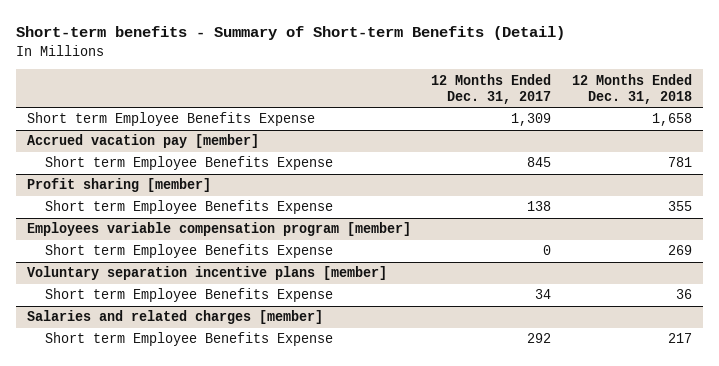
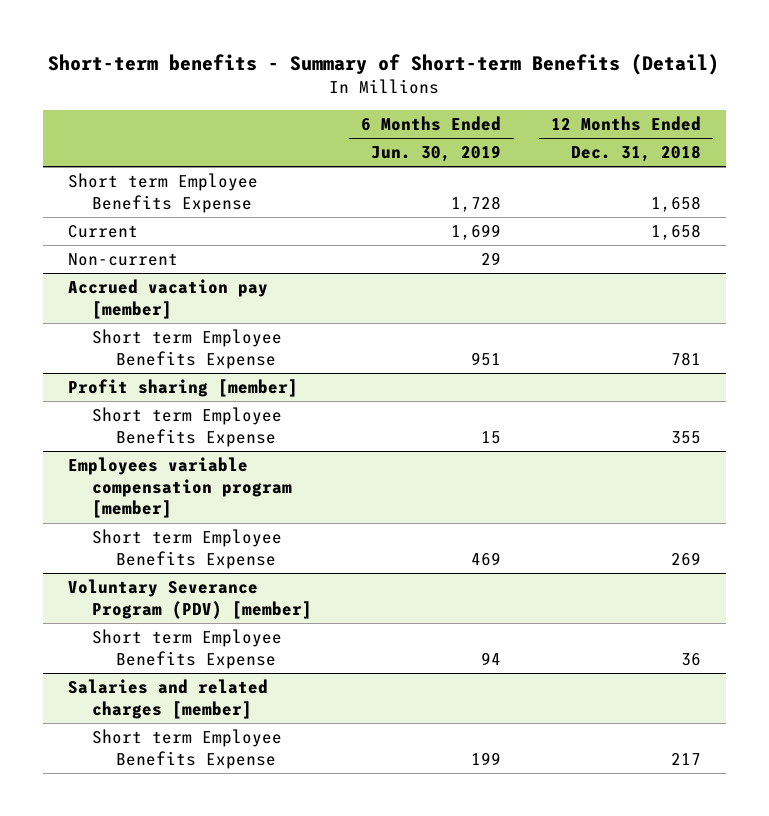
- | 12 Months Ended Dec. 31, 2017 | 12 Months Ended Dec. 31, 2018
+ | 6 Months Ended Jun. 30, 2019 | 12 Months Ended Dec. 31, 2018
+ Current | 1,699 | 1,658
+ Non-current | 29 |
- Voluntary separation incentive plans [member]
+ Voluntary Severance Program (PDV) [member]

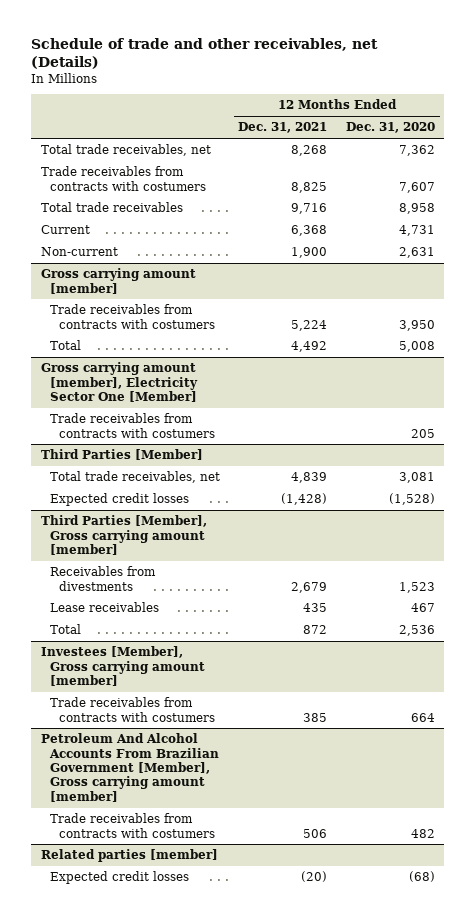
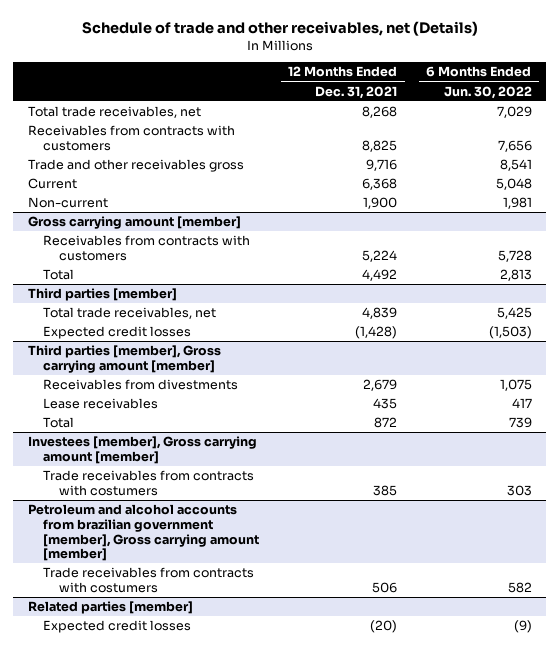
- | 12 Months Ended Dec. 31, 2021 | 12 Months Ended Dec. 31, 2020
+ | 12 Months Ended Dec. 31, 2021 | 6 Months Ended Jun. 30, 2022
- Trade receivables from contracts with costumers | 8,825 | 7,607
- Total trade receivables | 9,716 | 8,958
+ Receivables from contracts with customers | 8,825 | 7,656
+ Trade and other receivables gross | 9,716 | 8,541
@ Gross carrying amount [member]
- Trade receivables from contracts with costumers | 5,224 | 3,950
+ Receivables from contracts with customers | 5,224 | 5,728
- Gross carrying amount [member], Electricity Sector One [Member]
- Trade receivables from contracts with costumers | | 205
- Third Parties [Member]
+ Third parties [member]
- Third Parties [Member], Gross carrying amount [member]
+ Third parties [member], Gross carrying amount [member]
- Investees [Member], Gross carrying amount [member]
+ Investees [member], Gross carrying amount [member]
- Petroleum And Alcohol Accounts From Brazilian Government [Member], Gross carrying amount [member]
+ Petroleum and alcohol accounts from brazilian government [member], Gross carrying amount [member]

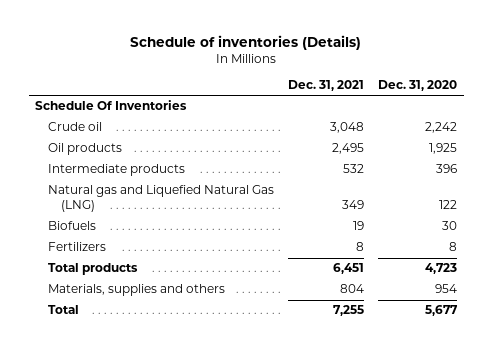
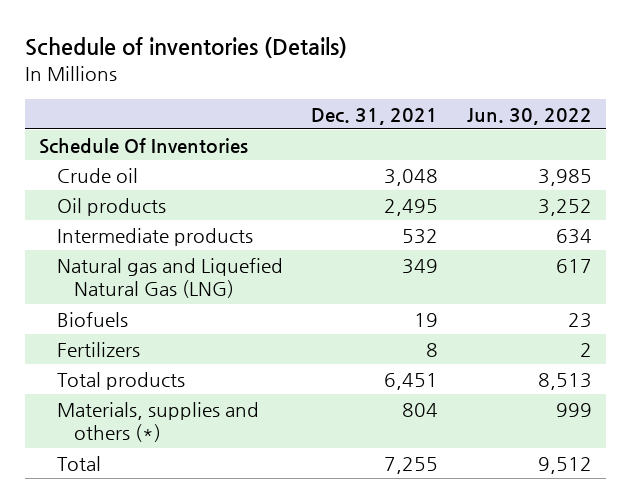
- | Dec. 31, 2021 | Dec. 31, 2020
+ | Dec. 31, 2021 | Jun. 30, 2022
- Materials, supplies and others | 804 | 954
+ Materials, supplies and others (*) | 804 | 999

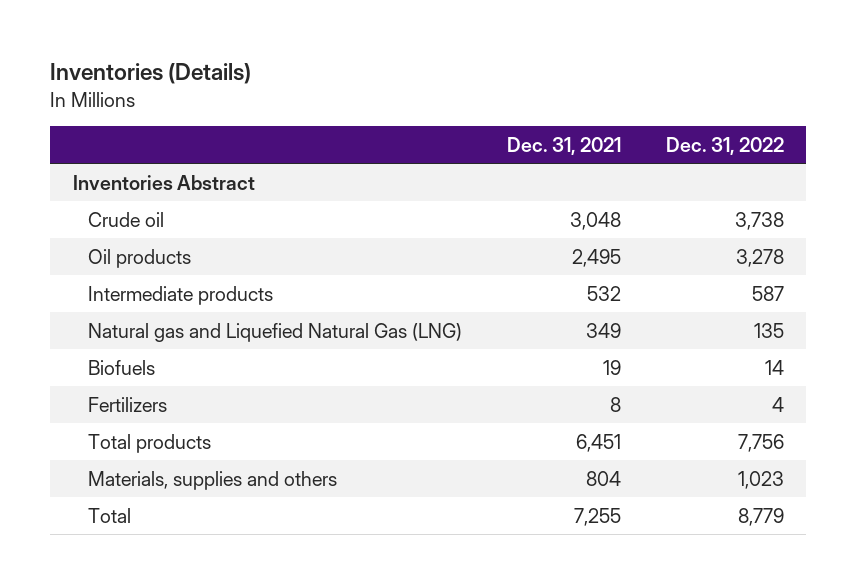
- Schedule of inventories (Details)
+ Inventories (Details)
- | Dec. 31, 2021 | Jun. 30, 2022
+ | Dec. 31, 2021 | Dec. 31, 2022
- Schedule Of Inventories
+ Inventories Abstract
- Materials, supplies and others (*) | 804 | 999
+ Materials, supplies and others | 804 | 1,023

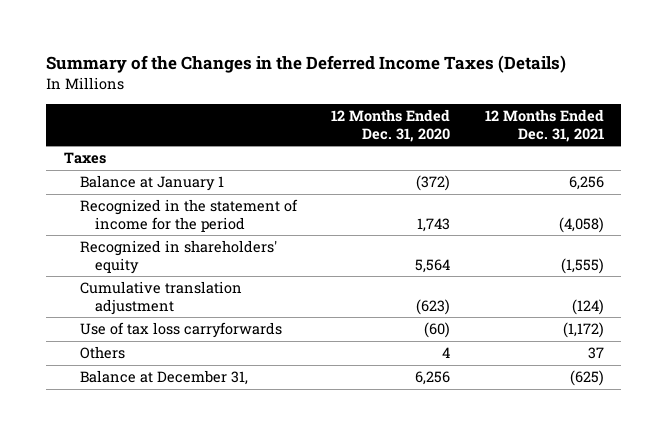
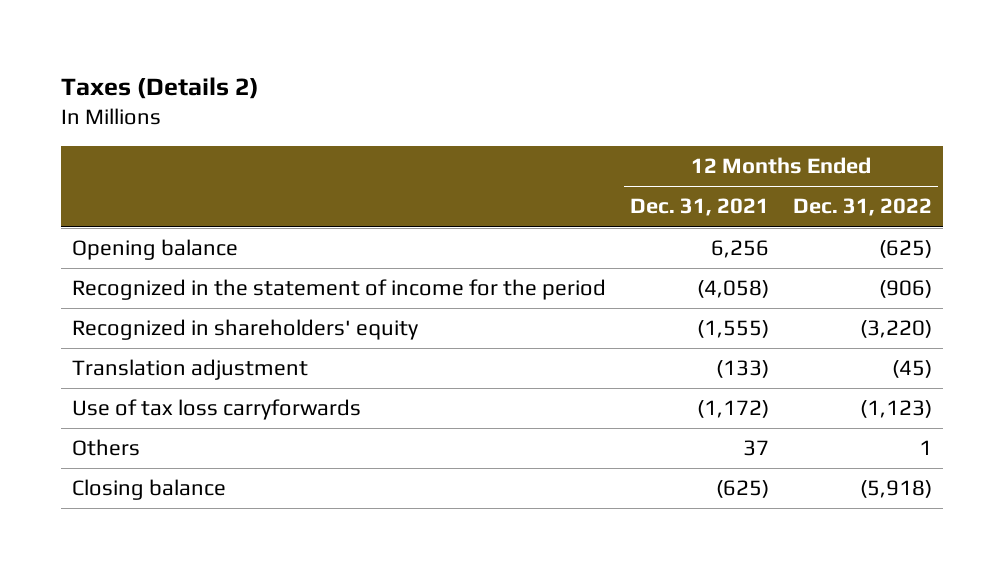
- Summary of the Changes in the Deferred Income Taxes (Details)
+ Taxes (Details 2)
- | 12 Months Ended Dec. 31, 2020 | 12 Months Ended Dec. 31, 2021
+ | 12 Months Ended Dec. 31, 2021 | 12 Months Ended Dec. 31, 2022
- Taxes
- Balance at January 1 | (372) | 6,256
+ Opening balance | 6,256 | (625)
- Cumulative translation adjustment | (623) | (124)
+ Translation adjustment | (133) | (45)
- Balance at December 31, | 6,256 | (625)
+ Closing balance | (625) | (5,918)

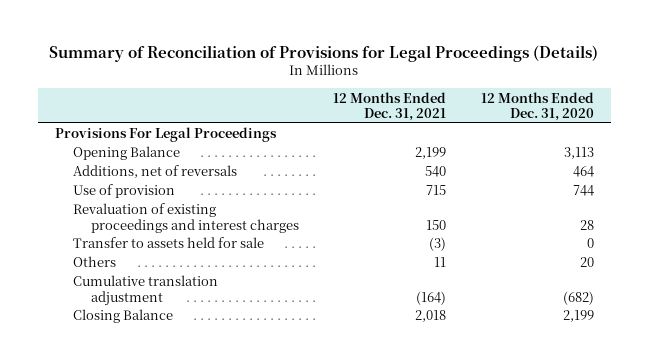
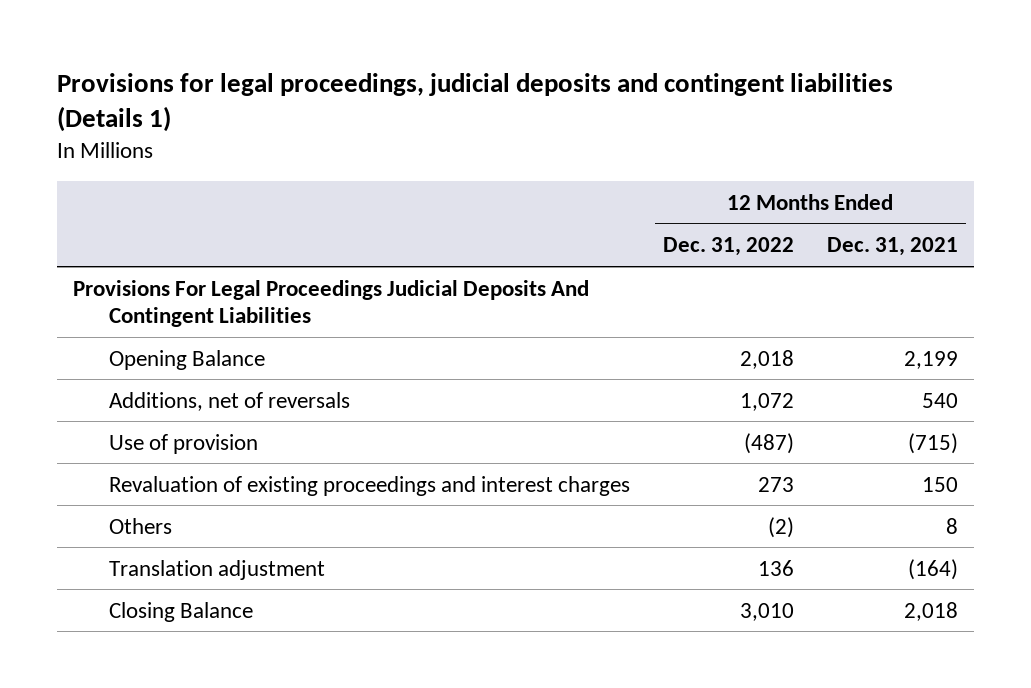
- Summary of Reconciliation of Provisions for Legal Proceedings (Details)
+ Provisions for legal proceedings, judicial deposits and contingent liabilities (Details 1)
- | 12 Months Ended Dec. 31, 2021 | 12 Months Ended Dec. 31, 2020
+ | 12 Months Ended Dec. 31, 2022 | 12 Months Ended Dec. 31, 2021
- Provisions For Legal Proceedings
+ Provisions For Legal Proceedings Judicial Deposits And Contingent Liabilities
- Use of provision | 715 | 744
+ Use of provision | (487) | (715)
- Transfer to assets held for sale | (3) | 0
- Others | 11 | 20
- Cumulative translation adjustment | (164) | (682)
+ Others | (2) | 8
+ Translation adjustment | 136 | (164)

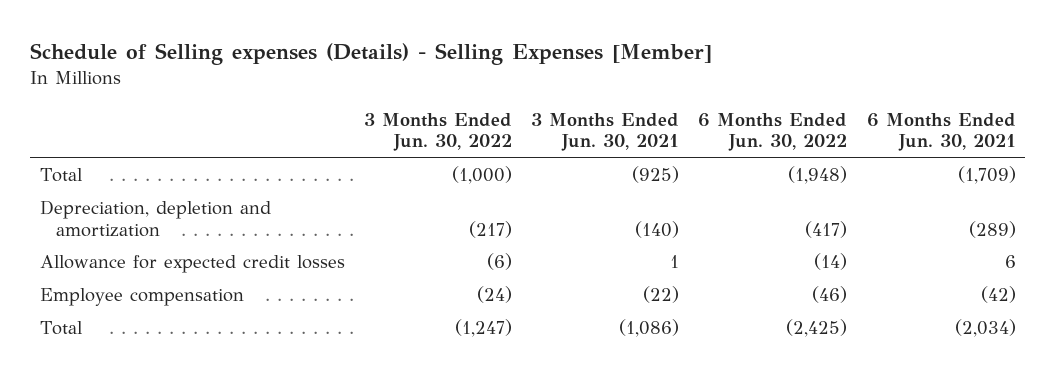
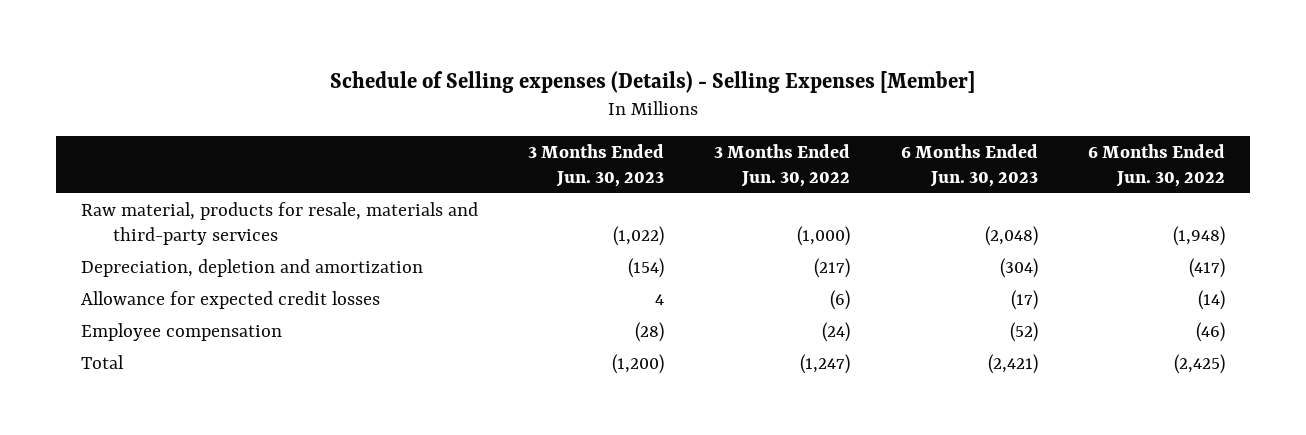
- | 3 Months Ended Jun. 30, 2022 | 3 Months Ended Jun. 30, 2021 | 6 Months Ended Jun. 30, 2022 | 6 Months Ended Jun. 30, 2021
+ | 3 Months Ended Jun. 30, 2023 | 3 Months Ended Jun. 30, 2022 | 6 Months Ended Jun. 30, 2023 | 6 Months Ended Jun. 30, 2022
- Total | (1,000) | (925) | (1,948) | (1,709)
+ Raw material, products for resale, materials and third-party services | (1,022) | (1,000) | (2,048) | (1,948)

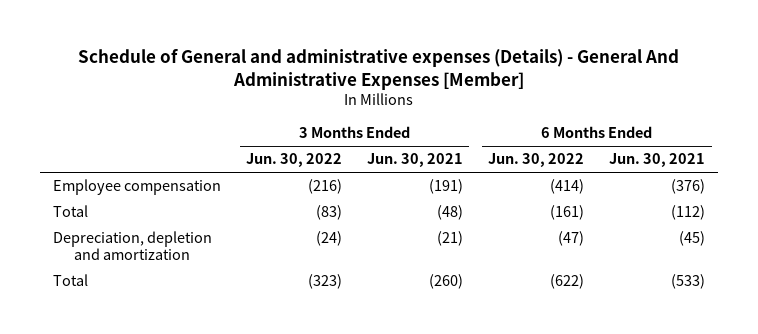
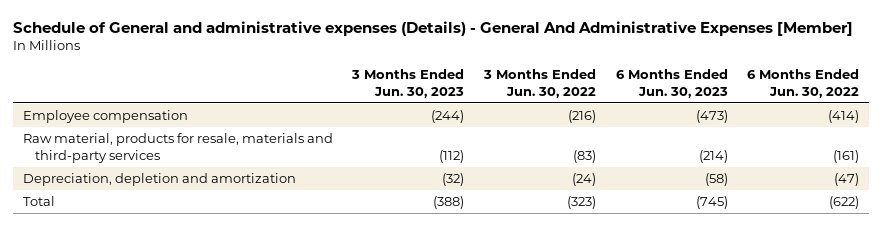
- | 3 Months Ended Jun. 30, 2022 | 3 Months Ended Jun. 30, 2021 | 6 Months Ended Jun. 30, 2022 | 6 Months Ended Jun. 30, 2021
+ | 3 Months Ended Jun. 30, 2023 | 3 Months Ended Jun. 30, 2022 | 6 Months Ended Jun. 30, 2023 | 6 Months Ended Jun. 30, 2022
- Total | (83) | (48) | (161) | (112)
+ Raw material, products for resale, materials and third-party services | (112) | (83) | (214) | (161)

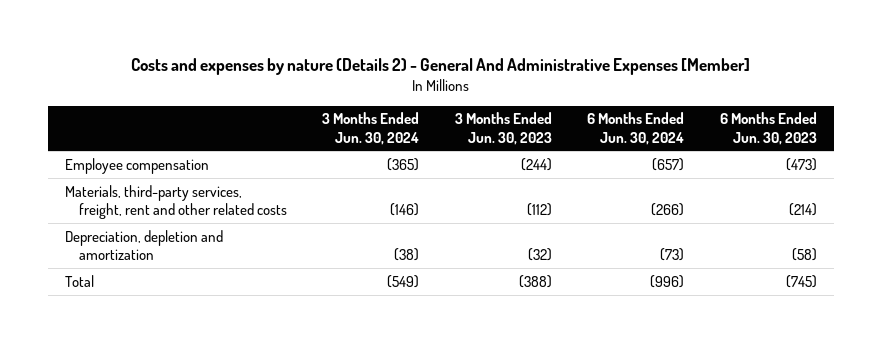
- Schedule of General and administrative expenses (Details) - General And Administrative Expenses [Member]
+ Costs and expenses by nature (Details 2) - General And Administrative Expenses [Member]
- | 3 Months Ended Jun. 30, 2023 | 3 Months Ended Jun. 30, 2022 | 6 Months Ended Jun. 30, 2023 | 6 Months Ended Jun. 30, 2022
+ | 3 Months Ended Jun. 30, 2024 | 3 Months Ended Jun. 30, 2023 | 6 Months Ended Jun. 30, 2024 | 6 Months Ended Jun. 30, 2023
- Raw material, products for resale, materials and third-party services | (112) | (83) | (214) | (161)
+ Materials, third-party services, freight, rent and other related costs | (146) | (112) | (266) | (214)

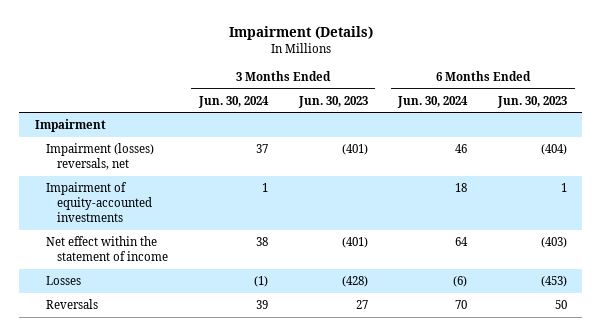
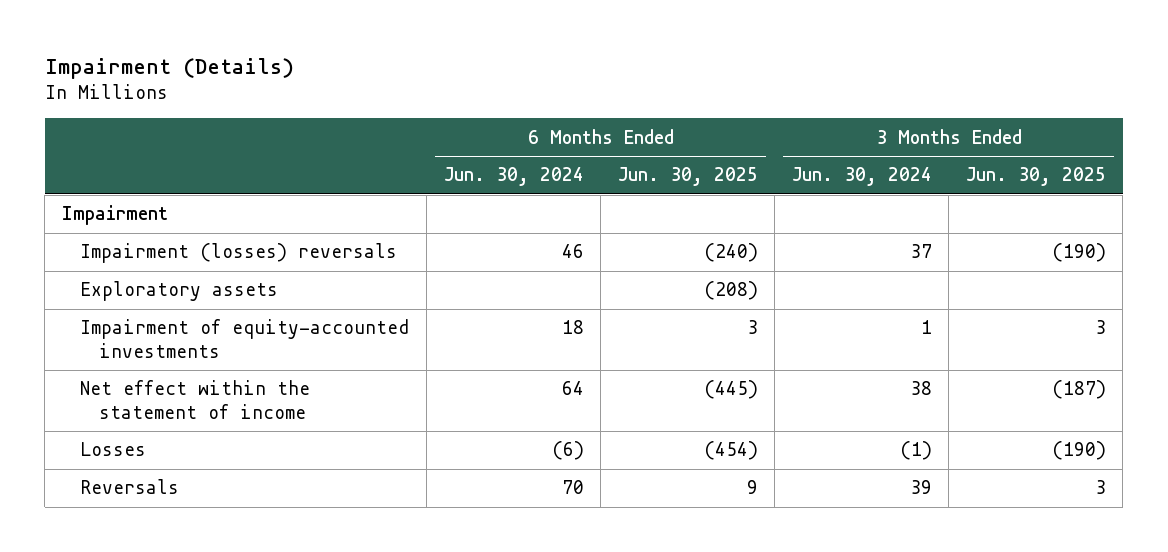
- | 3 Months Ended Jun. 30, 2024 | 3 Months Ended Jun. 30, 2023 | 6 Months Ended Jun. 30, 2024 | 6 Months Ended Jun. 30, 2023
+ | 6 Months Ended Jun. 30, 2024 | 6 Months Ended Jun. 30, 2025 | 3 Months Ended Jun. 30, 2024 | 3 Months Ended Jun. 30, 2025
- Impairment (losses) reversals, net | 37 | (401) | 46 | (404)
+ Impairment (losses) reversals | 46 | (240) | 37 | (190)
+ Exploratory assets | | (208) | |

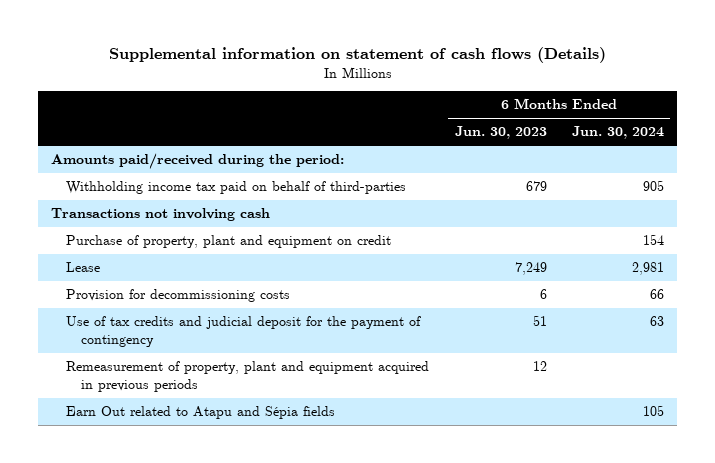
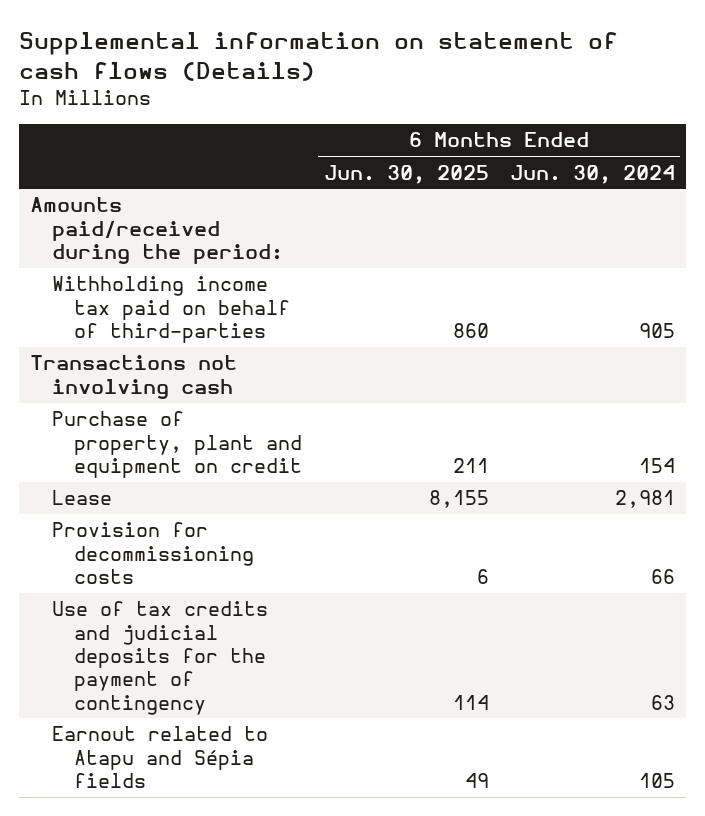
- | 6 Months Ended Jun. 30, 2023 | 6 Months Ended Jun. 30, 2024
+ | 6 Months Ended Jun. 30, 2025 | 6 Months Ended Jun. 30, 2024
- Use of tax credits and judicial deposit for the payment of contingency | 51 | 63
- Remeasurement of property, plant and equipment acquired in previous periods | 12 |
- Earn Out related to Atapu and Sépia fields | | 105
+ Use of tax credits and judicial deposits for the payment of contingency | 114 | 63
+ Earnout related to Atapu and Sépia fields | 49 | 105

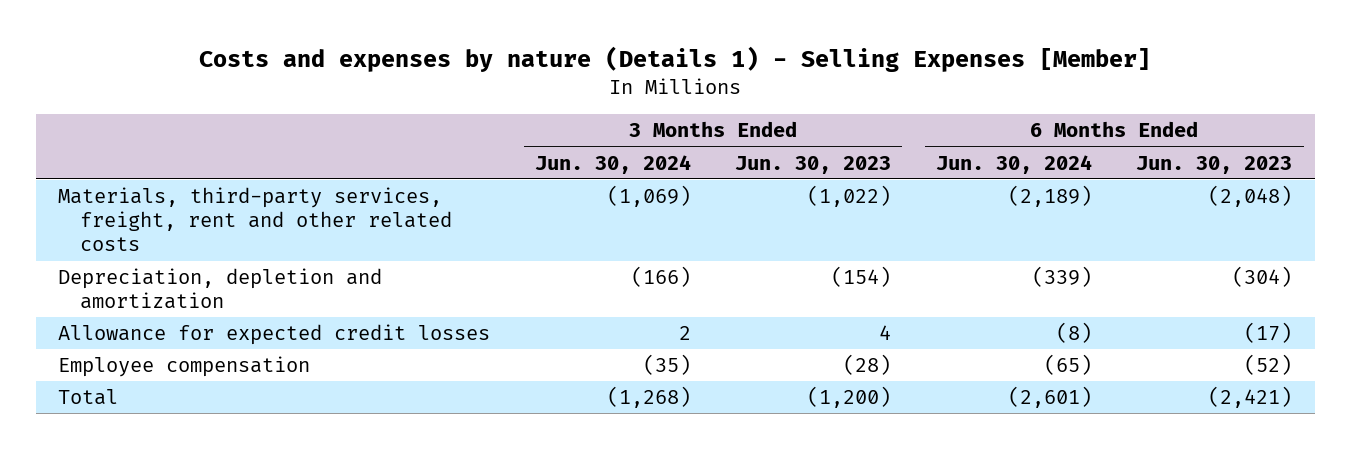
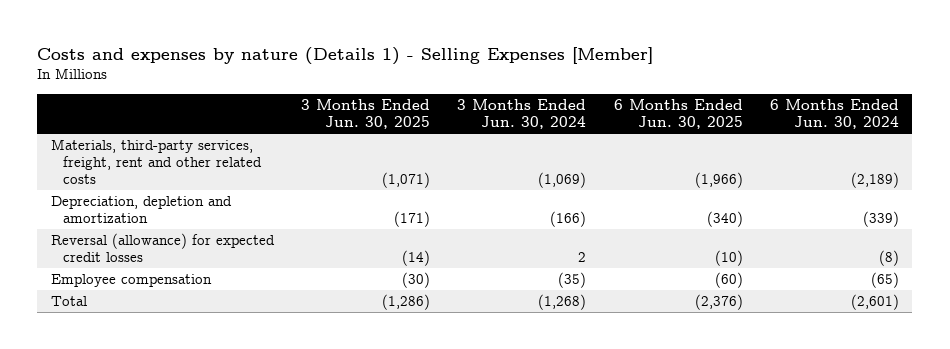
- | 3 Months Ended Jun. 30, 2024 | 3 Months Ended Jun. 30, 2023 | 6 Months Ended Jun. 30, 2024 | 6 Months Ended Jun. 30, 2023
+ | 3 Months Ended Jun. 30, 2025 | 3 Months Ended Jun. 30, 2024 | 6 Months Ended Jun. 30, 2025 | 6 Months Ended Jun. 30, 2024
- Allowance for expected credit losses | 2 | 4 | (8) | (17)
+ Reversal (allowance) for expected credit losses | (14) | 2 | (10) | (8)

